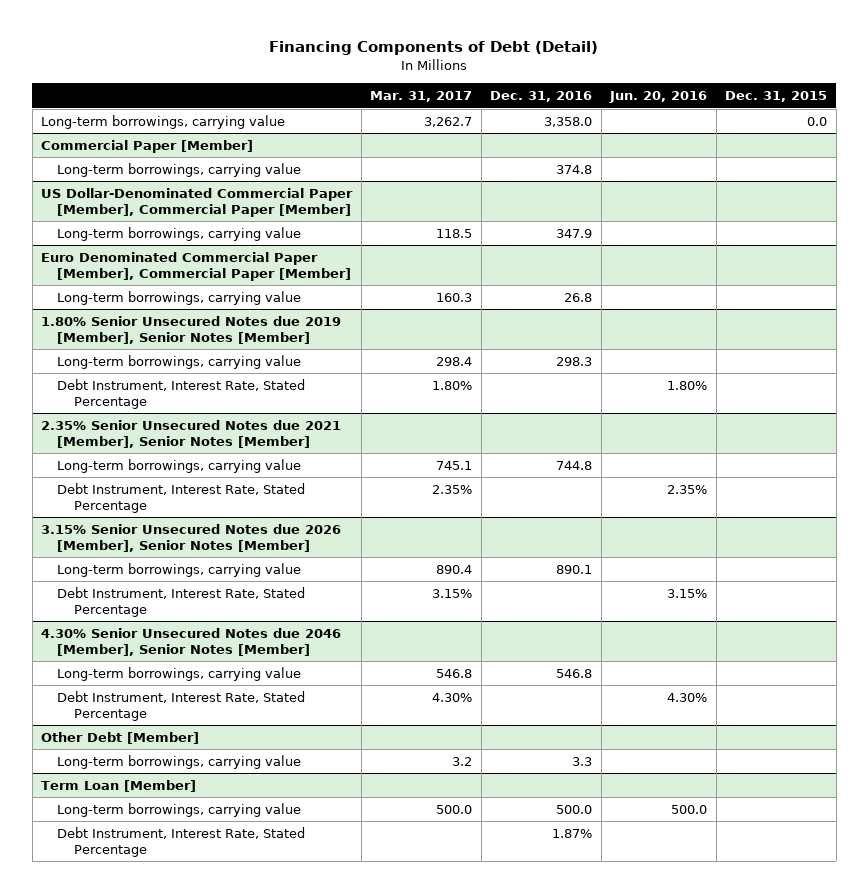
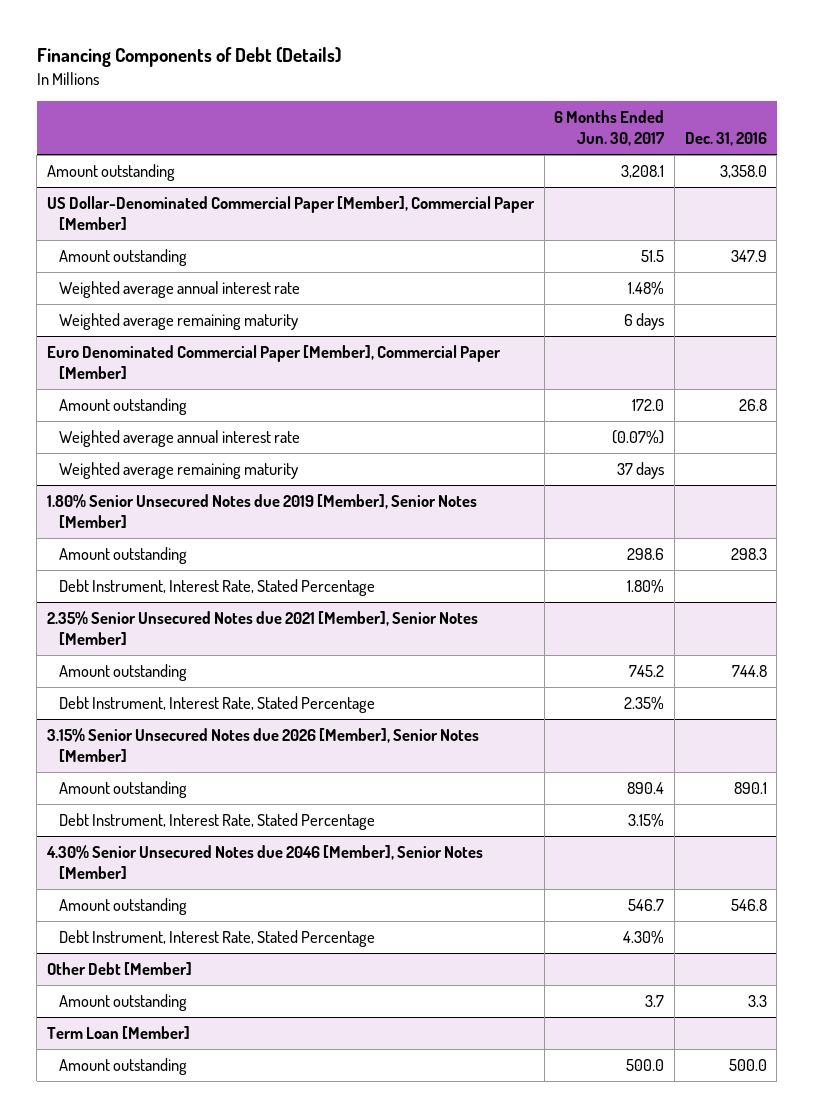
- Financing Components of Debt (Detail)
+ Financing Components of Debt (Details)
- | Mar. 31, 2017 | Dec. 31, 2016 | Jun. 20, 2016 | Dec. 31, 2015
+ | 6 Months Ended Jun. 30, 2017 | Dec. 31, 2016
- Long-term borrowings, carrying value | 3,262.7 | 3,358.0 | | 0.0
- Commercial Paper [Member]
- Long-term borrowings, carrying value | | 374.8 | |
+ Amount outstanding | 3,208.1 | 3,358.0
@ US Dollar-Denominated Commercial Paper [Member], Commercial Paper [Member]
- Long-term borrowings, carrying value | 118.5 | 347.9 | |
+ Amount outstanding | 51.5 | 347.9
+ Weighted average annual interest rate | 1.48% |
+ Weighted average remaining maturity | 6 days |
@ Euro Denominated Commercial Paper [Member], Commercial Paper [Member]
- Long-term borrowings, carrying value | 160.3 | 26.8 | |
+ Amount outstanding | 172.0 | 26.8
+ Weighted average annual interest rate | (0.07%) |
+ Weighted average remaining maturity | 37 days |
@ 1.80% Senior Unsecured Notes due 2019 [Member], Senior Notes [Member]
- Long-term borrowings, carrying value | 298.4 | 298.3 | |
+ Amount outstanding | 298.6 | 298.3
@ 2.35% Senior Unsecured Notes due 2021 [Member], Senior Notes [Member]
- Long-term borrowings, carrying value | 745.1 | 744.8 | |
+ Amount outstanding | 745.2 | 744.8
@ 3.15% Senior Unsecured Notes due 2026 [Member], Senior Notes [Member]
- Long-term borrowings, carrying value | 890.4 | 890.1 | |
+ Amount outstanding | 890.4 | 890.1
@ 4.30% Senior Unsecured Notes due 2046 [Member], Senior Notes [Member]
- Long-term borrowings, carrying value | 546.8 | 546.8 | |
+ Amount outstanding | 546.7 | 546.8
@ Other Debt [Member]
- Long-term borrowings, carrying value | 3.2 | 3.3 | |
+ Amount outstanding | 3.7 | 3.3
@ Term Loan [Member]
- Long-term borrowings, carrying value | 500.0 | 500.0 | 500.0 |
- Debt Instrument, Interest Rate, Stated Percentage | | 1.87% | |
+ Amount outstanding | 500.0 | 500.0

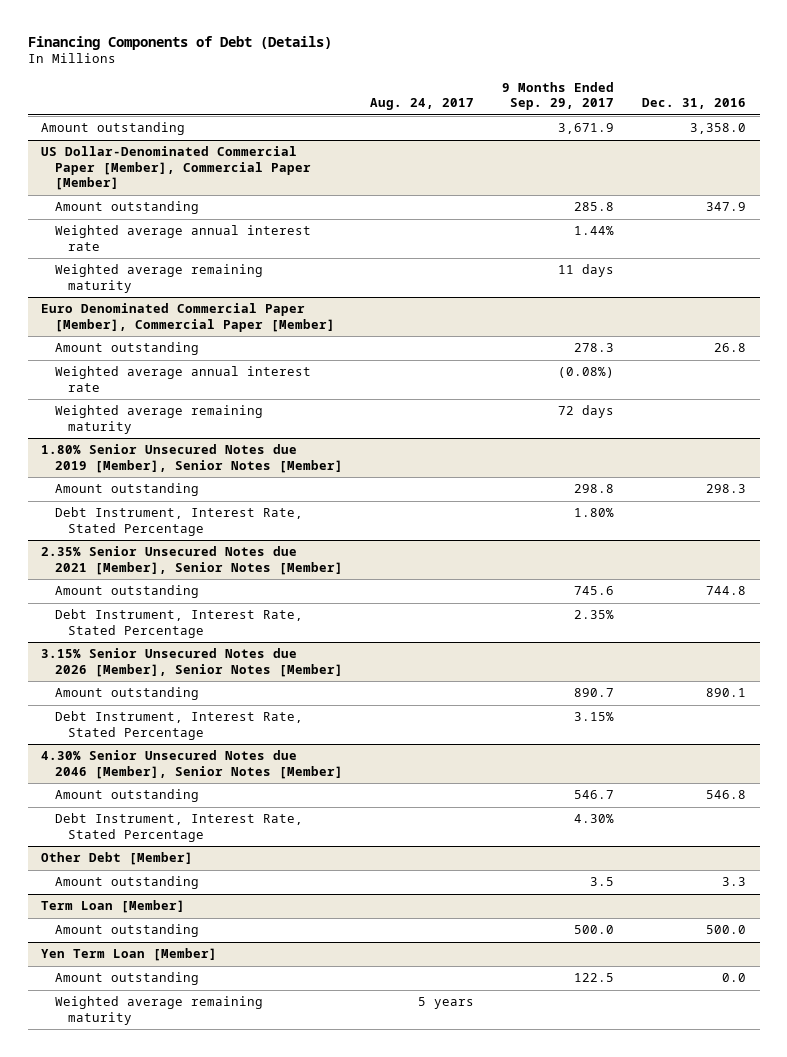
- | 6 Months Ended Jun. 30, 2017 | Dec. 31, 2016
+ | Aug. 24, 2017 | 9 Months Ended Sep. 29, 2017 | Dec. 31, 2016
+ Yen Term Loan [Member]
+ Amount outstanding | | 122.5 | 0.0
+ Weighted average remaining maturity | 5 years | |

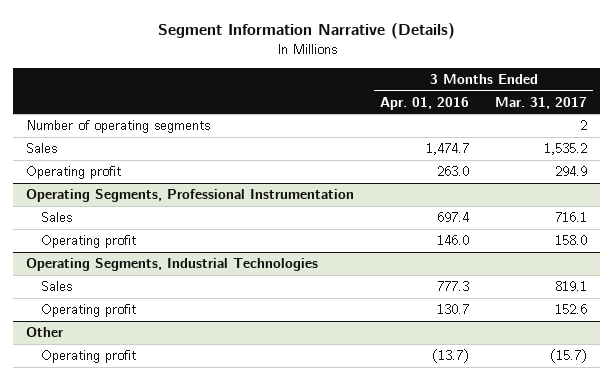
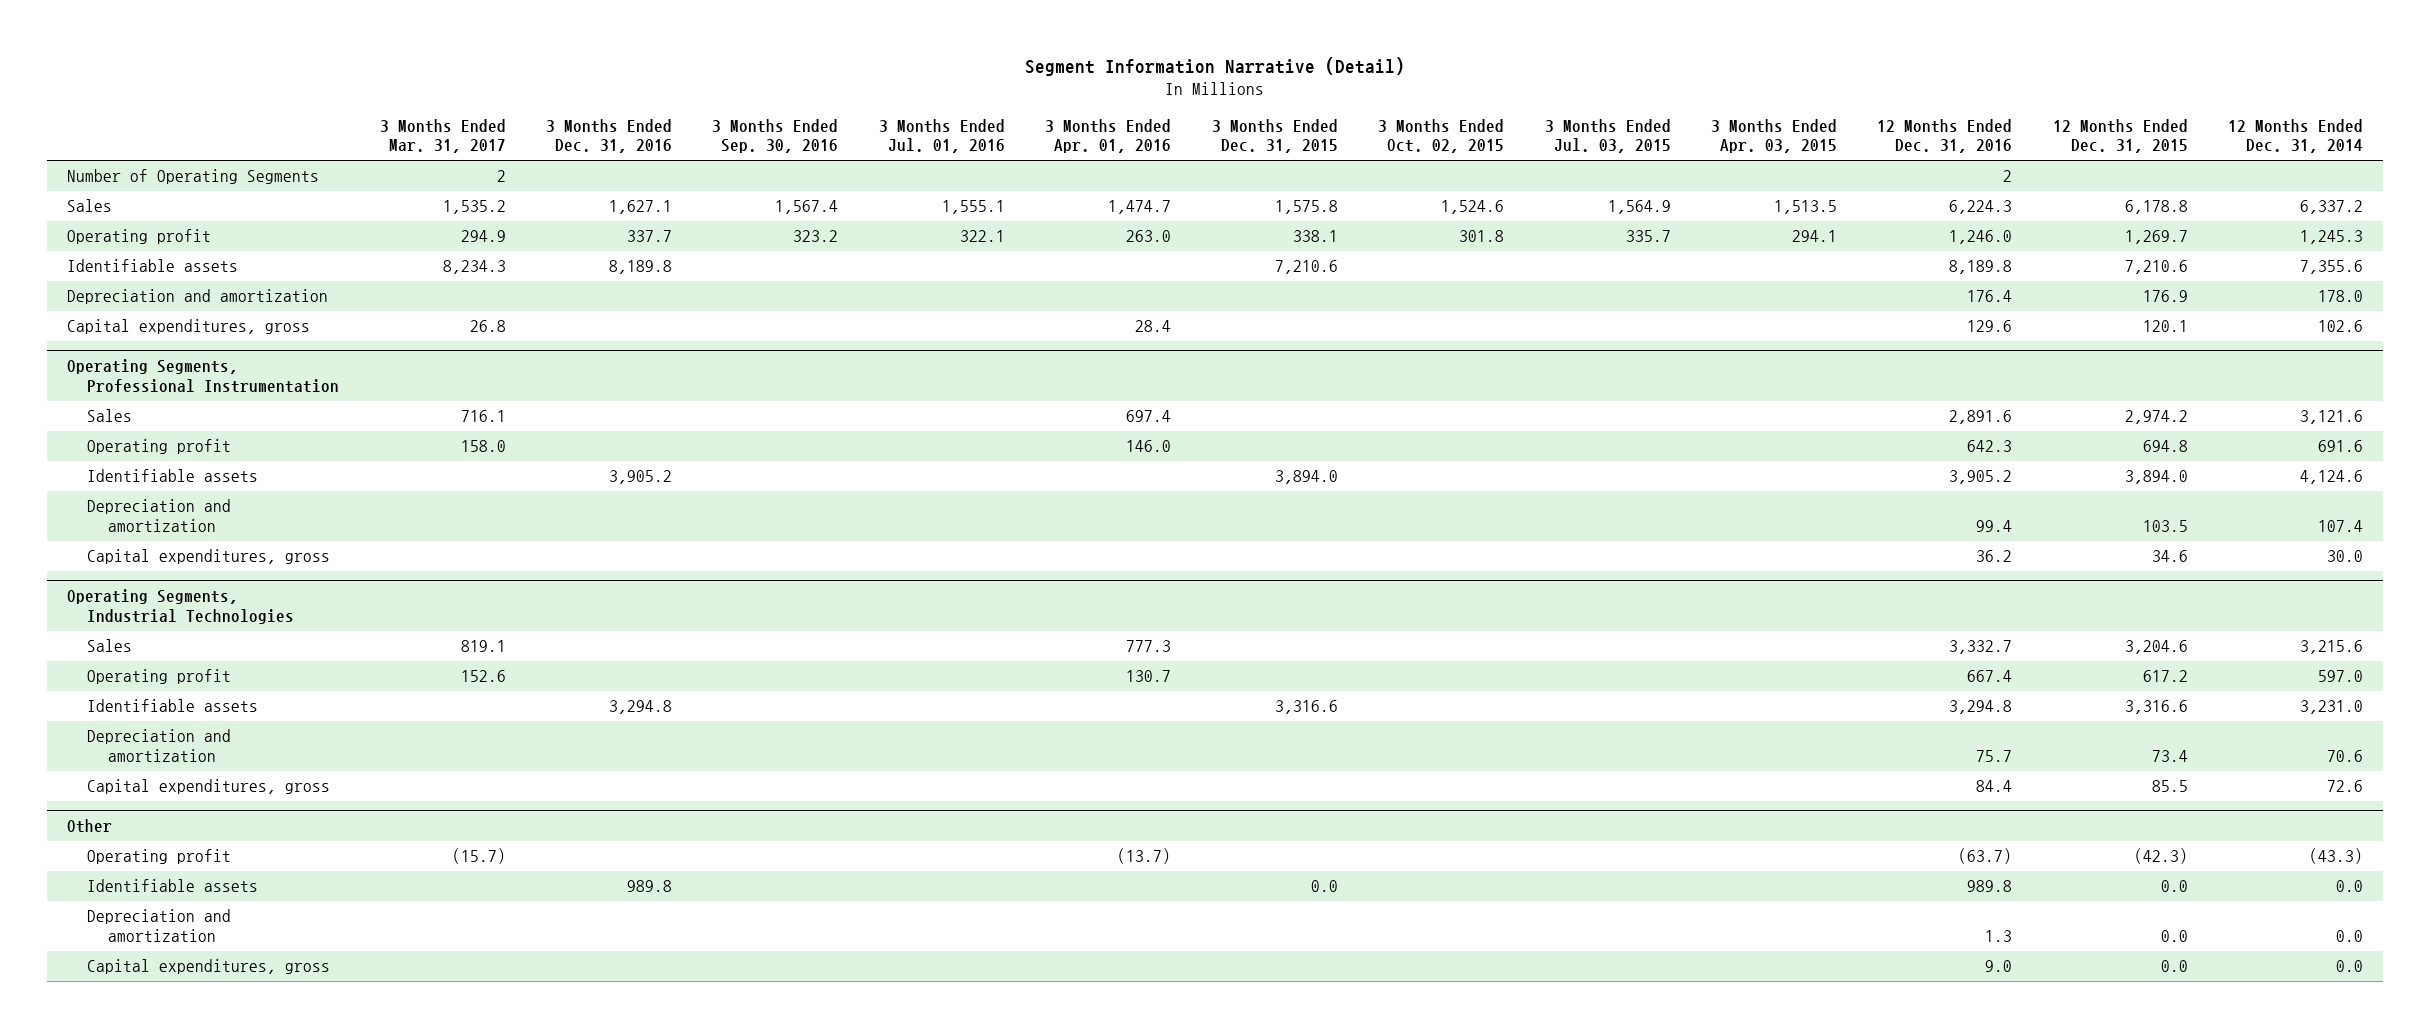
- Segment Information Narrative (Details)
+ Segment Information Narrative (Detail)
- | 3 Months Ended Apr. 01, 2016 | 3 Months Ended Mar. 31, 2017
+ | 3 Months Ended Mar. 31, 2017 | 3 Months Ended Dec. 31, 2016 | 3 Months Ended Sep. 30, 2016 | 3 Months Ended Jul. 01, 2016 | 3 Months Ended Apr. 01, 2016 | 3 Months Ended Dec. 31, 2015 | 3 Months Ended Oct. 02, 2015 | 3 Months Ended Jul. 03, 2015 | 3 Months Ended Apr. 03, 2015 | 12 Months Ended Dec. 31, 2016 | 12 Months Ended Dec. 31, 2015 | 12 Months Ended Dec. 31, 2014
- Number of operating segments | | 2
+ Number of Operating Segments | 2 | | | | | | | | | 2 | |
+ Identifiable assets | 8,234.3 | 8,189.8 | | | | 7,210.6 | | | | 8,189.8 | 7,210.6 | 7,355.6
+ Depreciation and amortization | | | | | | | | | | 176.4 | 176.9 | 178.0
+ Capital expenditures, gross | 26.8 | | | | 28.4 | | | | | 129.6 | 120.1 | 102.6
@ Operating Segments, Professional Instrumentation
+ Identifiable assets | | 3,905.2 | | | | 3,894.0 | | | | 3,905.2 | 3,894.0 | 4,124.6
+ Depreciation and amortization | | | | | | | | | | 99.4 | 103.5 | 107.4
+ Capital expenditures, gross | | | | | | | | | | 36.2 | 34.6 | 30.0
@ Operating Segments, Industrial Technologies
+ Identifiable assets | | 3,294.8 | | | | 3,316.6 | | | | 3,294.8 | 3,316.6 | 3,231.0
+ Depreciation and amortization | | | | | | | | | | 75.7 | 73.4 | 70.6
+ Capital expenditures, gross | | | | | | | | | | 84.4 | 85.5 | 72.6
@ Other
+ Identifiable assets | | 989.8 | | | | 0.0 | | | | 989.8 | 0.0 | 0.0
+ Depreciation and amortization | | | | | | | | | | 1.3 | 0.0 | 0.0
+ Capital expenditures, gross | | | | | | | | | | 9.0 | 0.0 | 0.0

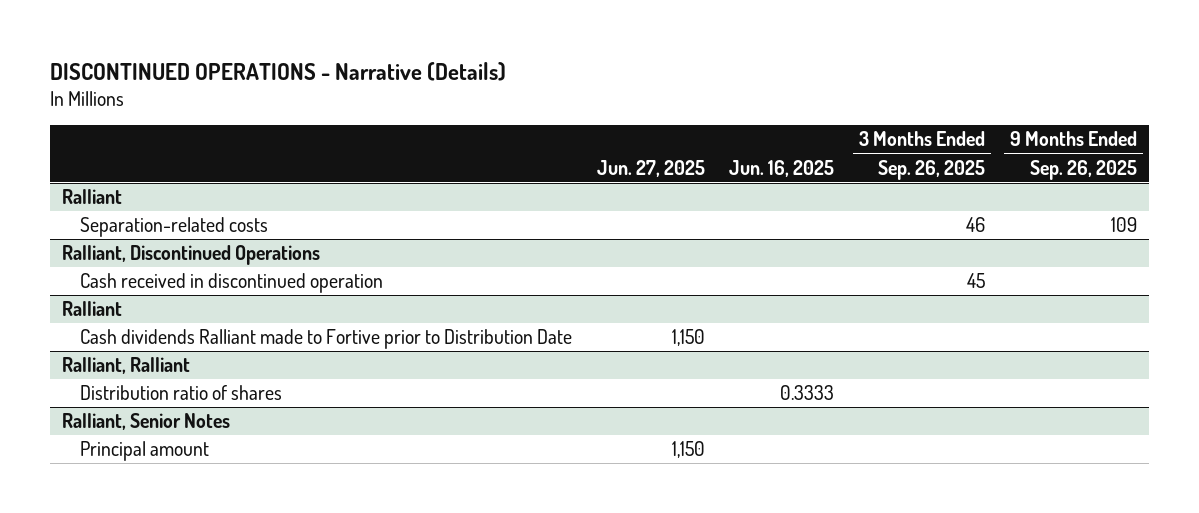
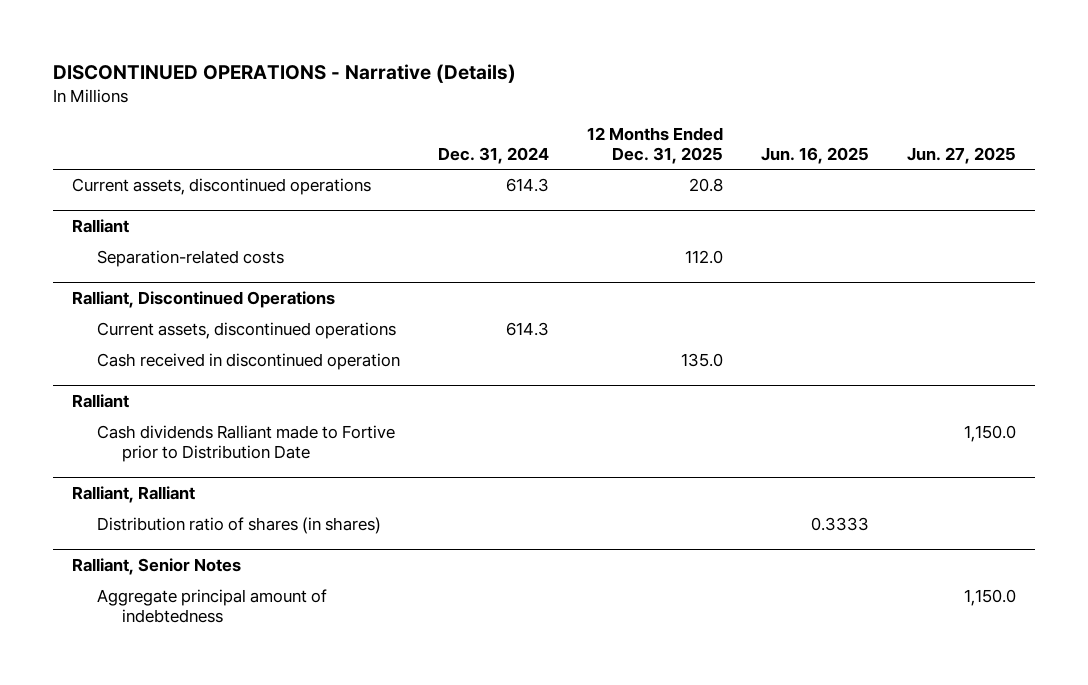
- | Jun. 27, 2025 | Jun. 16, 2025 | 3 Months Ended Sep. 26, 2025 | 9 Months Ended Sep. 26, 2025
+ | Dec. 31, 2024 | 12 Months Ended Dec. 31, 2025 | Jun. 16, 2025 | Jun. 27, 2025
+ Current assets, discontinued operations | 614.3 | 20.8 | |
@ Ralliant, Discontinued Operations
+ Current assets, discontinued operations | 614.3 | | |
@ Ralliant
- Cash dividends Ralliant made to Fortive prior to Distribution Date | 1,150 | | |
+ Cash dividends Ralliant made to Fortive prior to Distribution Date | | | | 1,150.0
@ Ralliant, Ralliant
- Distribution ratio of shares | | 0.3333 | |
+ Distribution ratio of shares (in shares) | | | 0.3333 |
@ Ralliant, Senior Notes
- Principal amount | 1,150 | | |
+ Aggregate principal amount of indebtedness | | | | 1,150.0

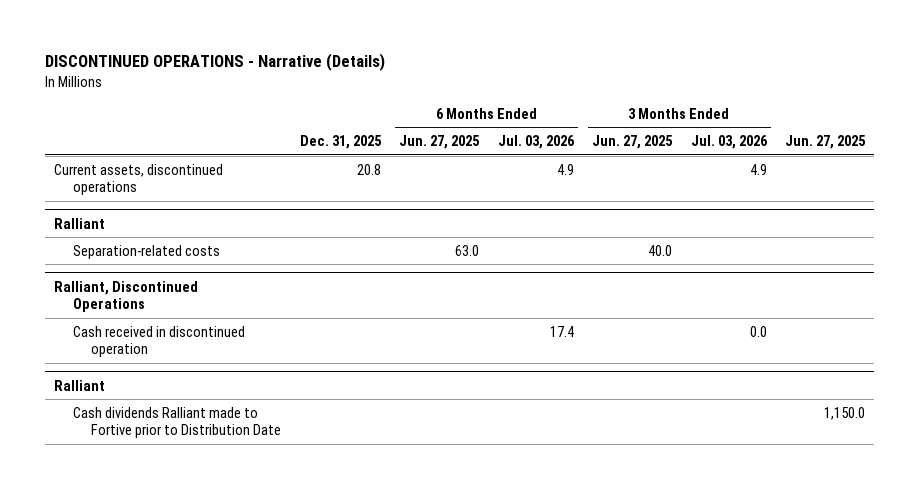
- | Dec. 31, 2024 | 12 Months Ended Dec. 31, 2025 | Jun. 16, 2025 | Jun. 27, 2025
+ | Dec. 31, 2025 | 6 Months Ended Jun. 27, 2025 | 6 Months Ended Jul. 03, 2026 | 3 Months Ended Jun. 27, 2025 | 3 Months Ended Jul. 03, 2026 | Jun. 27, 2025
@ Ralliant, Discontinued Operations
- Current assets, discontinued operations | 614.3 | | |
- Ralliant, Ralliant
- Distribution ratio of shares (in shares) | | | 0.3333 |
- Ralliant, Senior Notes
- Aggregate principal amount of indebtedness | | | | 1,150.0

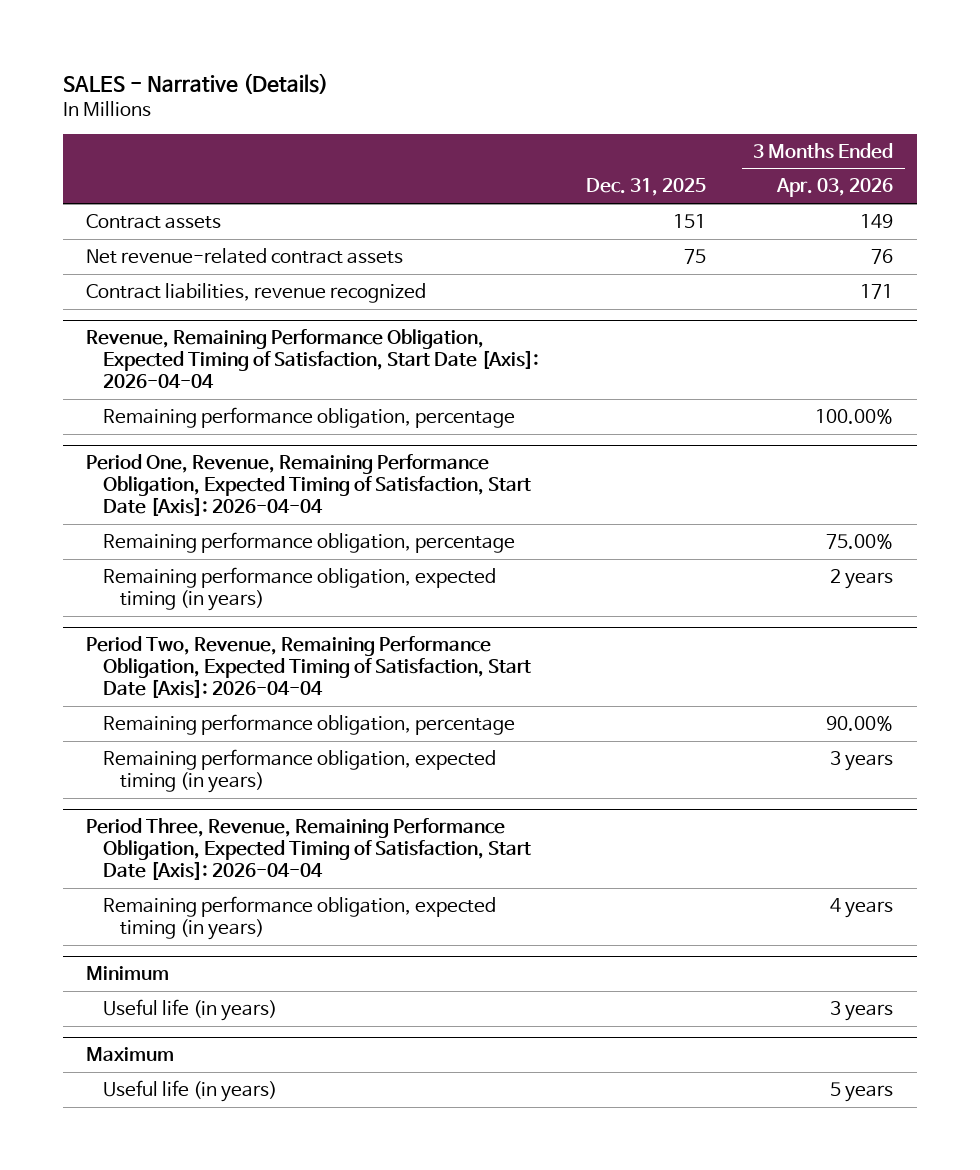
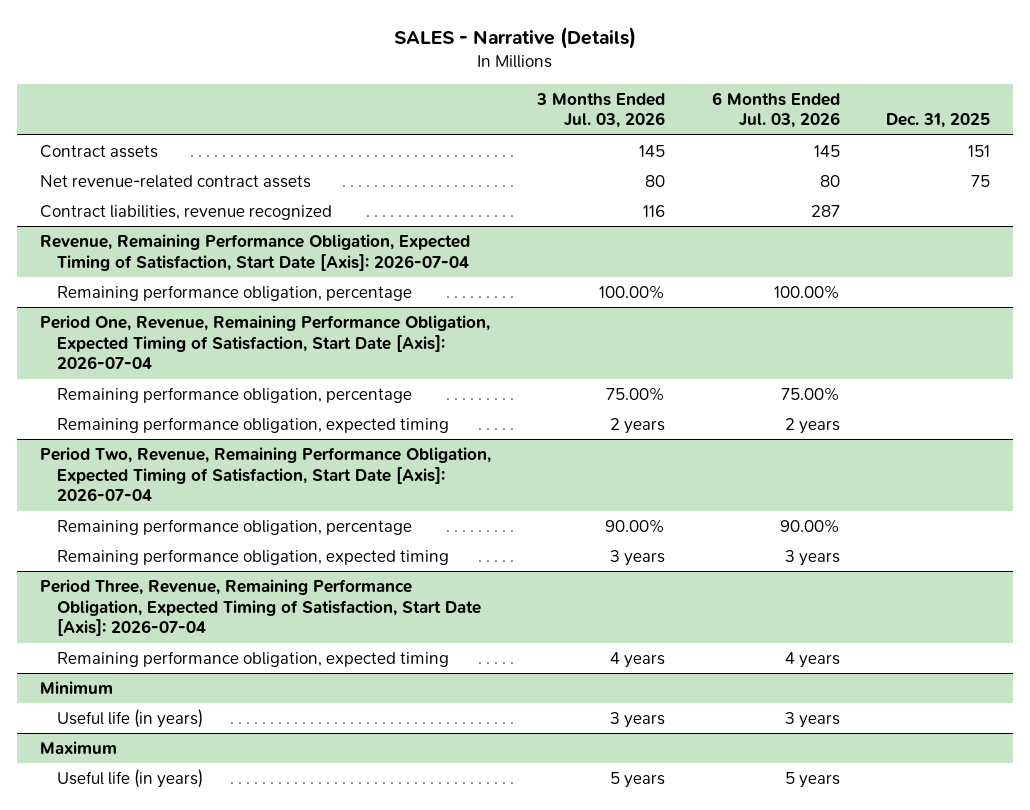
- | Dec. 31, 2025 | 3 Months Ended Apr. 03, 2026
+ | 3 Months Ended Jul. 03, 2026 | 6 Months Ended Jul. 03, 2026 | Dec. 31, 2025
- Revenue, Remaining Performance Obligation, Expected Timing of Satisfaction, Start Date [Axis]: 2026-04-04
- Remaining performance obligation, percentage | | 100.00%
- Period One, Revenue, Remaining Performance Obligation, Expected Timing of Satisfaction, Start Date [Axis]: 2026-04-04
+ Revenue, Remaining Performance Obligation, Expected Timing of Satisfaction, Start Date [Axis]: 2026-07-04
+ Remaining performance obligation, percentage | 100.00% | 100.00% |
+ Period One, Revenue, Remaining Performance Obligation, Expected Timing of Satisfaction, Start Date [Axis]: 2026-07-04
- Remaining performance obligation, expected timing (in years) | | 2 years
- Period Two, Revenue, Remaining Performance Obligation, Expected Timing of Satisfaction, Start Date [Axis]: 2026-04-04
+ Remaining performance obligation, expected timing | 2 years | 2 years |
+ Period Two, Revenue, Remaining Performance Obligation, Expected Timing of Satisfaction, Start Date [Axis]: 2026-07-04
- Remaining performance obligation, expected timing (in years) | | 3 years
- Period Three, Revenue, Remaining Performance Obligation, Expected Timing of Satisfaction, Start Date [Axis]: 2026-04-04
- Remaining performance obligation, expected timing (in years) | | 4 years
+ Remaining performance obligation, expected timing | 3 years | 3 years |
+ Period Three, Revenue, Remaining Performance Obligation, Expected Timing of Satisfaction, Start Date [Axis]: 2026-07-04
+ Remaining performance obligation, expected timing | 4 years | 4 years |

